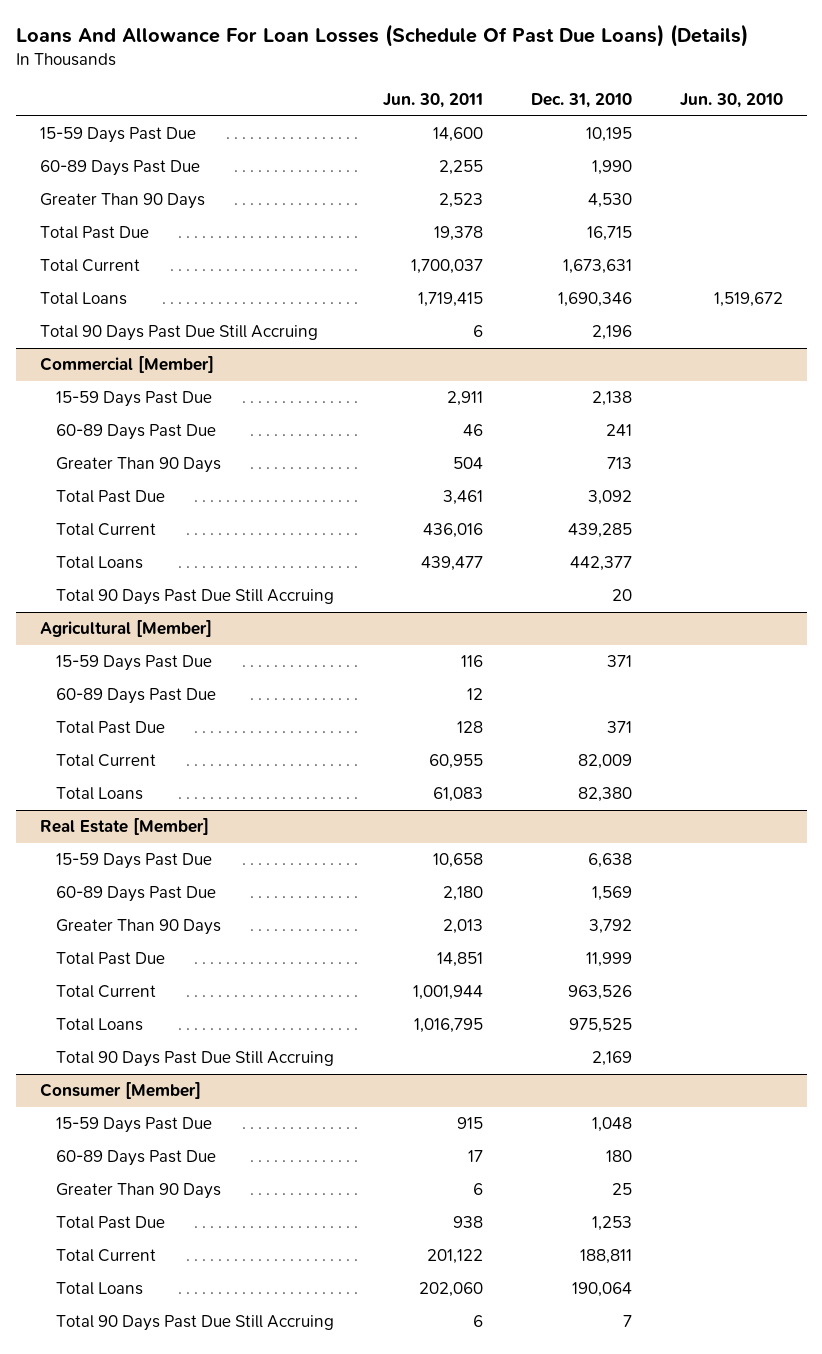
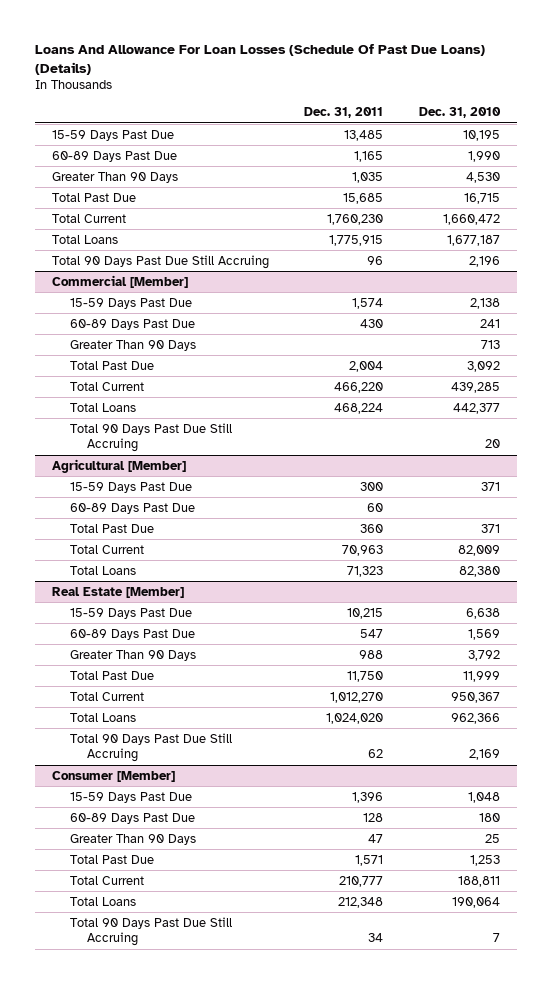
- | Jun. 30, 2011 | Dec. 31, 2010 | Jun. 30, 2010
+ | Dec. 31, 2011 | Dec. 31, 2010
- Total Current | 1,700,037 | 1,673,631 |
- Total Loans | 1,719,415 | 1,690,346 | 1,519,672
+ Total Current | 1,760,230 | 1,660,472
+ Total Loans | 1,775,915 | 1,677,187
@ Real Estate [Member]
- Total Current | 1,001,944 | 963,526 |
- Total Loans | 1,016,795 | 975,525 |
+ Total Current | 1,012,270 | 950,367
+ Total Loans | 1,024,020 | 962,366

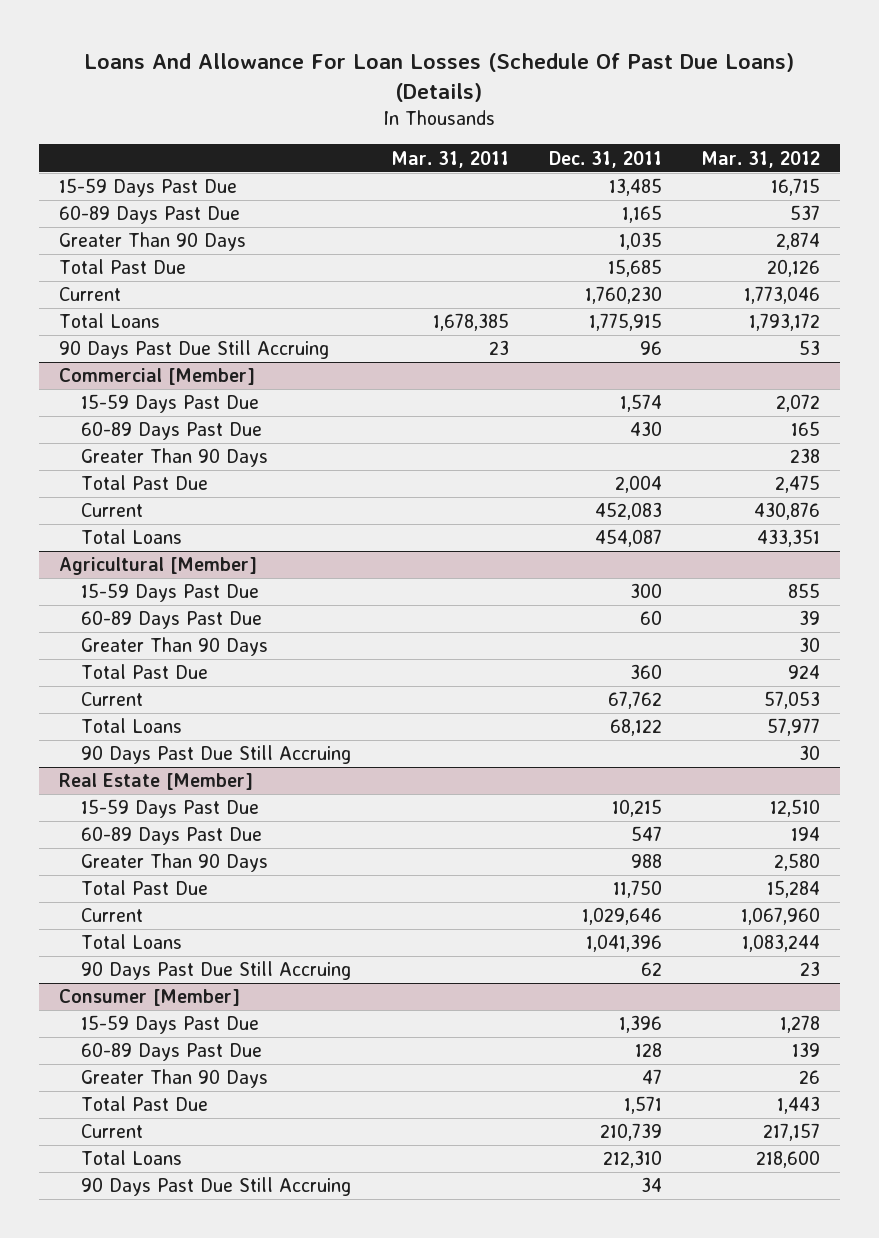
- | Dec. 31, 2011 | Dec. 31, 2010
+ | Mar. 31, 2011 | Dec. 31, 2011 | Mar. 31, 2012
- Total Current | 1,760,230 | 1,660,472
+ Current | | 1,760,230 | 1,773,046
- Total 90 Days Past Due Still Accruing | 96 | 2,196
+ 90 Days Past Due Still Accruing | 23 | 96 | 53
@ Commercial [Member]
- Total Current | 466,220 | 439,285
- Total Loans | 468,224 | 442,377
- Total 90 Days Past Due Still Accruing | | 20
+ Current | | 452,083 | 430,876
+ Total Loans | | 454,087 | 433,351
@ Agricultural [Member]
+ Greater Than 90 Days | | | 30
- Total Current | 70,963 | 82,009
- Total Loans | 71,323 | 82,380
+ Current | | 67,762 | 57,053
+ Total Loans | | 68,122 | 57,977
+ 90 Days Past Due Still Accruing | | | 30
@ Real Estate [Member]
- Total Current | 1,012,270 | 950,367
- Total Loans | 1,024,020 | 962,366
- Total 90 Days Past Due Still Accruing | 62 | 2,169
+ Current | | 1,029,646 | 1,067,960
+ Total Loans | | 1,041,396 | 1,083,244
+ 90 Days Past Due Still Accruing | | 62 | 23
@ Consumer [Member]
- Total Current | 210,777 | 188,811
- Total Loans | 212,348 | 190,064
- Total 90 Days Past Due Still Accruing | 34 | 7
+ Current | | 210,739 | 217,157
+ Total Loans | | 212,310 | 218,600
+ 90 Days Past Due Still Accruing | | 34 |

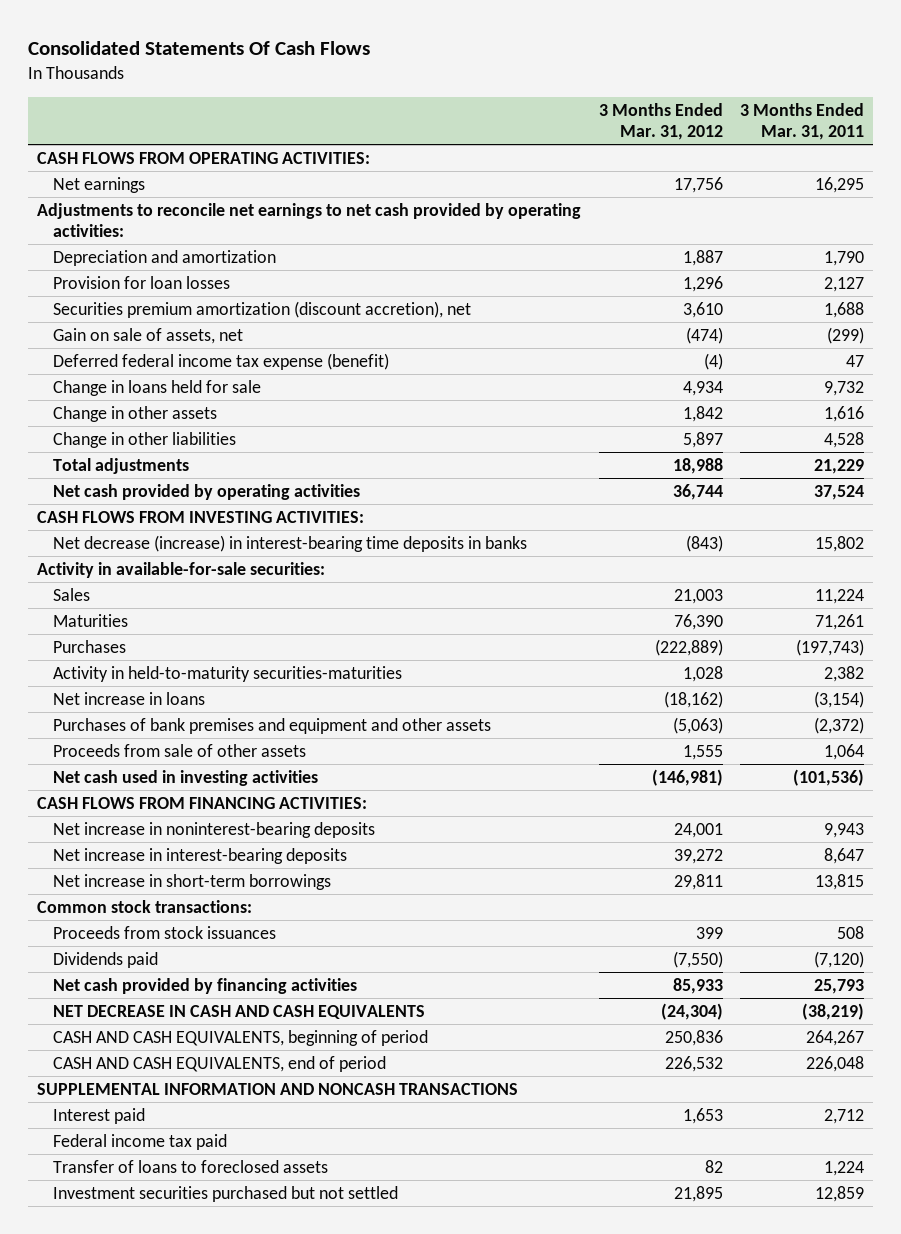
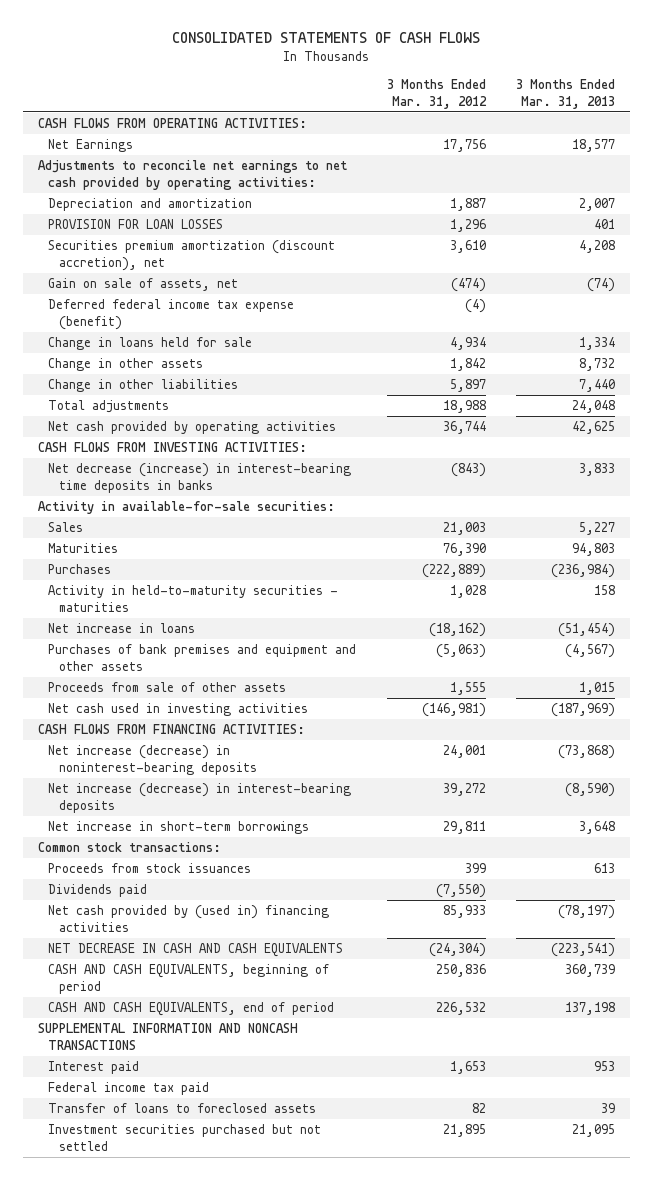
- Consolidated Statements Of Cash Flows
+ CONSOLIDATED STATEMENTS OF CASH FLOWS
- | 3 Months Ended Mar. 31, 2012 | 3 Months Ended Mar. 31, 2011
+ | 3 Months Ended Mar. 31, 2012 | 3 Months Ended Mar. 31, 2013
- Net earnings | 17,756 | 16,295
+ Net Earnings | 17,756 | 18,577
- Provision for loan losses | 1,296 | 2,127
+ PROVISION FOR LOAN LOSSES | 1,296 | 401
- Activity in held-to-maturity securities-maturities | 1,028 | 2,382
+ Activity in held-to-maturity securities - maturities | 1,028 | 158
- Net increase in noninterest-bearing deposits | 24,001 | 9,943
- Net increase in interest-bearing deposits | 39,272 | 8,647
+ Net increase (decrease) in noninterest-bearing deposits | 24,001 | (73,868)
+ Net increase (decrease) in interest-bearing deposits | 39,272 | (8,590)
- Net cash provided by financing activities | 85,933 | 25,793
+ Net cash provided by (used in) financing activities | 85,933 | (78,197)

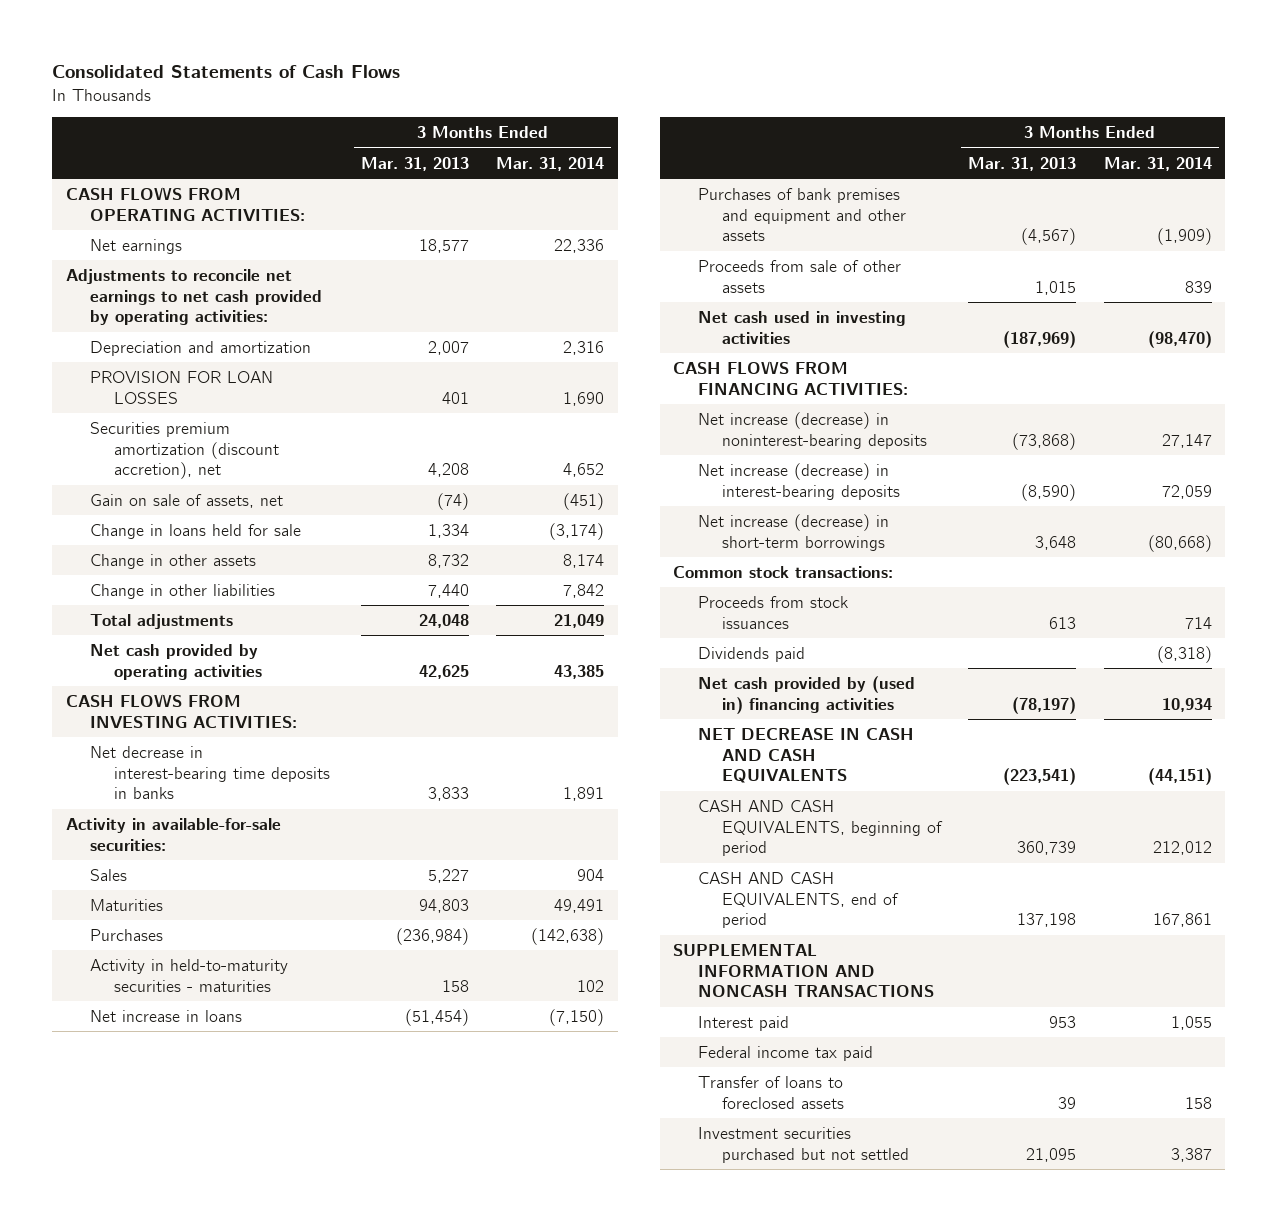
- CONSOLIDATED STATEMENTS OF CASH FLOWS
+ Consolidated Statements of Cash Flows
- | 3 Months Ended Mar. 31, 2012 | 3 Months Ended Mar. 31, 2013
+ | 3 Months Ended Mar. 31, 2013 | 3 Months Ended Mar. 31, 2014
- Net Earnings | 17,756 | 18,577
+ Net earnings | 18,577 | 22,336
- Deferred federal income tax expense (benefit) | (4) |
- Net decrease (increase) in interest-bearing time deposits in banks | (843) | 3,833
+ Net decrease in interest-bearing time deposits in banks | 3,833 | 1,891
- Net increase in short-term borrowings | 29,811 | 3,648
+ Net increase (decrease) in short-term borrowings | 3,648 | (80,668)

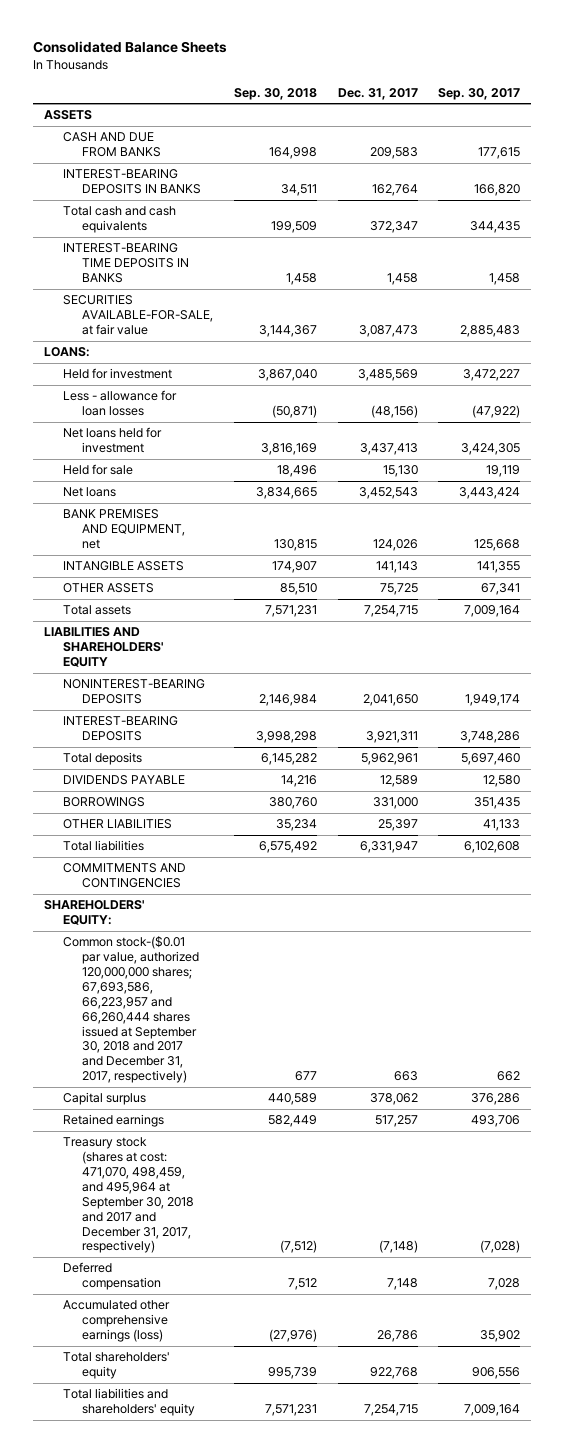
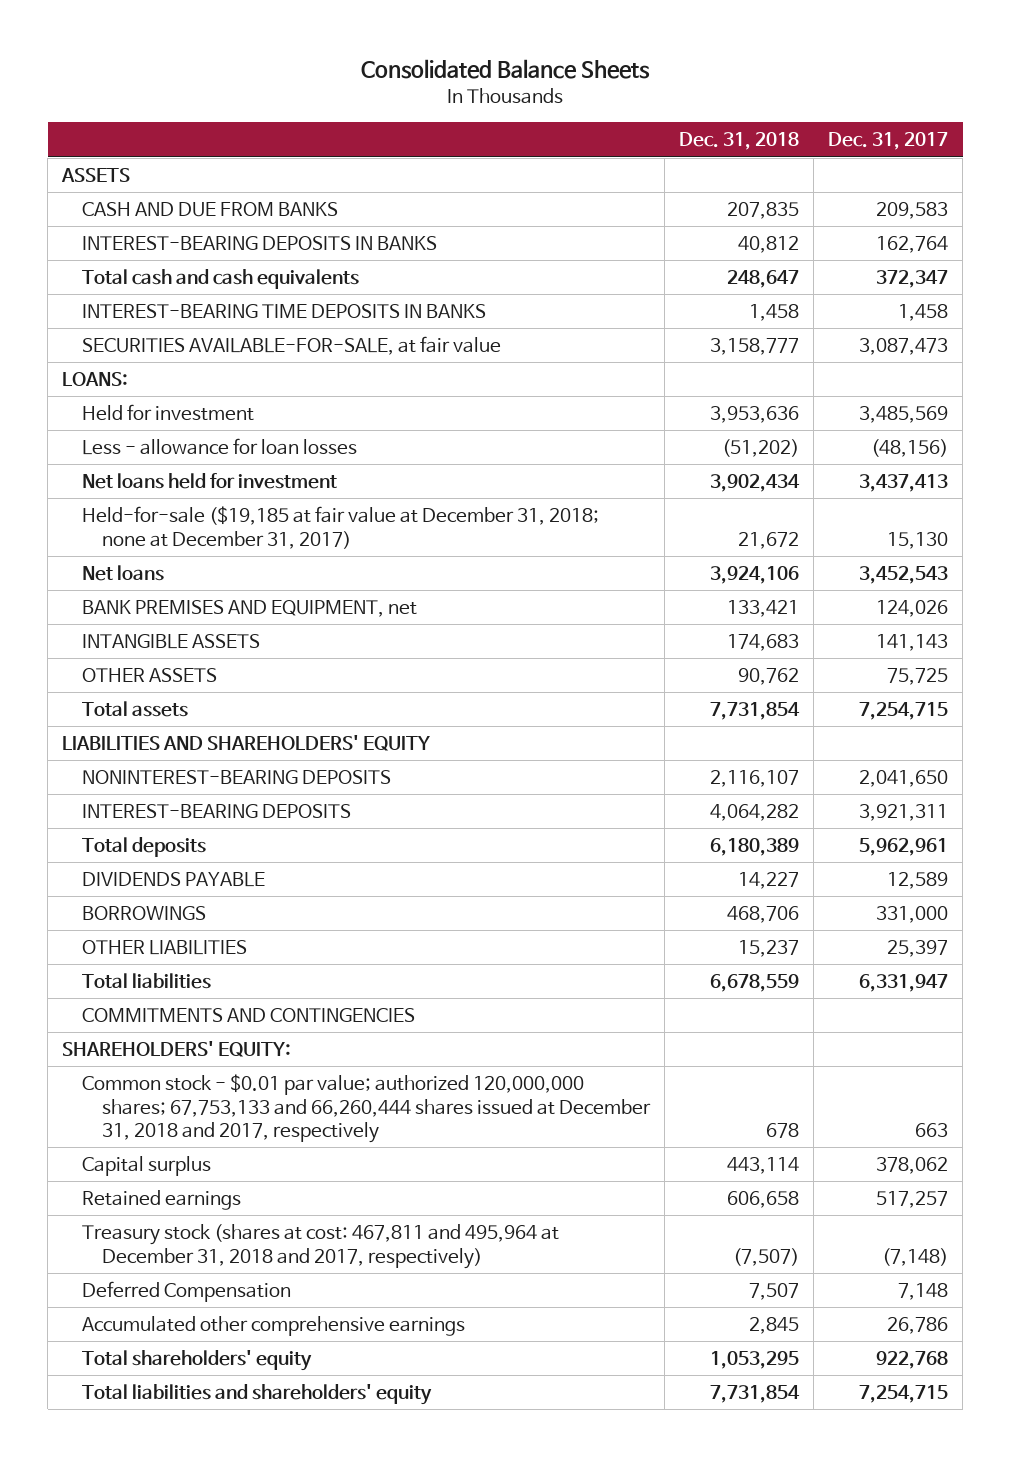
- | Sep. 30, 2018 | Dec. 31, 2017 | Sep. 30, 2017
+ | Dec. 31, 2018 | Dec. 31, 2017
- Held for sale | 18,496 | 15,130 | 19,119
+ Held-for-sale ($19,185 at fair value at December 31, 2018; none at December 31, 2017) | 21,672 | 15,130
- Common stock-($0.01 par value, authorized 120,000,000 shares; 67,693,586, 66,223,957 and 66,260,444 shares issued at September 30, 2018 and 2017 and December 31, 2017, respectively) | 677 | 663 | 662
+ Common stock - $0.01 par value; authorized 120,000,000 shares; 67,753,133 and 66,260,444 shares issued at December 31, 2018 and 2017, respectively | 678 | 663
- Treasury stock (shares at cost: 471,070, 498,459, and 495,964 at September 30, 2018 and 2017 and December 31, 2017, respectively) | (7,512) | (7,148) | (7,028)
- Deferred compensation | 7,512 | 7,148 | 7,028
- Accumulated other comprehensive earnings (loss) | (27,976) | 26,786 | 35,902
+ Treasury stock (shares at cost: 467,811 and 495,964 at December 31, 2018 and 2017, respectively) | (7,507) | (7,148)
+ Deferred Compensation | 7,507 | 7,148
+ Accumulated other comprehensive earnings | 2,845 | 26,786

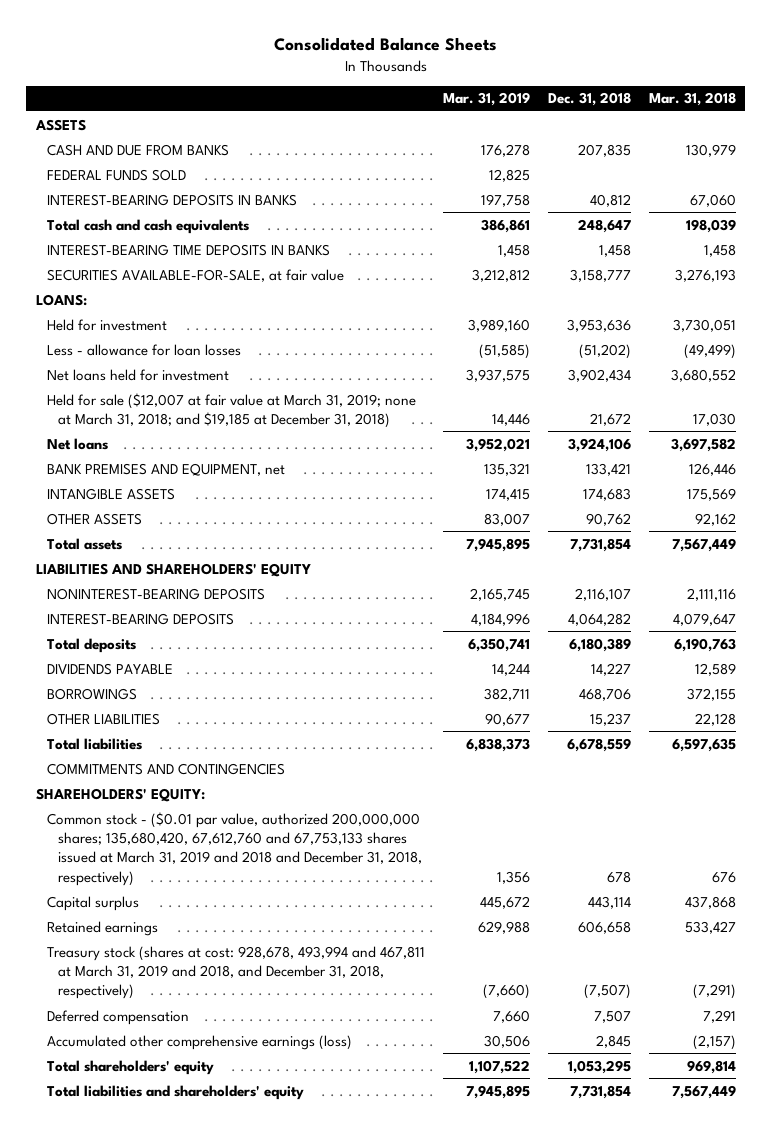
- | Dec. 31, 2018 | Dec. 31, 2017
+ | Mar. 31, 2019 | Dec. 31, 2018 | Mar. 31, 2018
+ FEDERAL FUNDS SOLD | 12,825 | |
- Held-for-sale ($19,185 at fair value at December 31, 2018; none at December 31, 2017) | 21,672 | 15,130
+ Held for sale ($12,007 at fair value at March 31, 2019; none at March 31, 2018; and $19,185 at December 31, 2018) | 14,446 | 21,672 | 17,030
- Common stock - $0.01 par value; authorized 120,000,000 shares; 67,753,133 and 66,260,444 shares issued at December 31, 2018 and 2017, respectively | 678 | 663
+ Common stock - ($0.01 par value, authorized 200,000,000 shares; 135,680,420, 67,612,760 and 67,753,133 shares issued at March 31, 2019 and 2018 and December 31, 2018, respectively) | 1,356 | 678 | 676
- Treasury stock (shares at cost: 467,811 and 495,964 at December 31, 2018 and 2017, respectively) | (7,507) | (7,148)
- Deferred Compensation | 7,507 | 7,148
- Accumulated other comprehensive earnings | 2,845 | 26,786
+ Treasury stock (shares at cost: 928,678, 493,994 and 467,811 at March 31, 2019 and 2018, and December 31, 2018, respectively) | (7,660) | (7,507) | (7,291)
+ Deferred compensation | 7,660 | 7,507 | 7,291
+ Accumulated other comprehensive earnings (loss) | 30,506 | 2,845 | (2,157)

